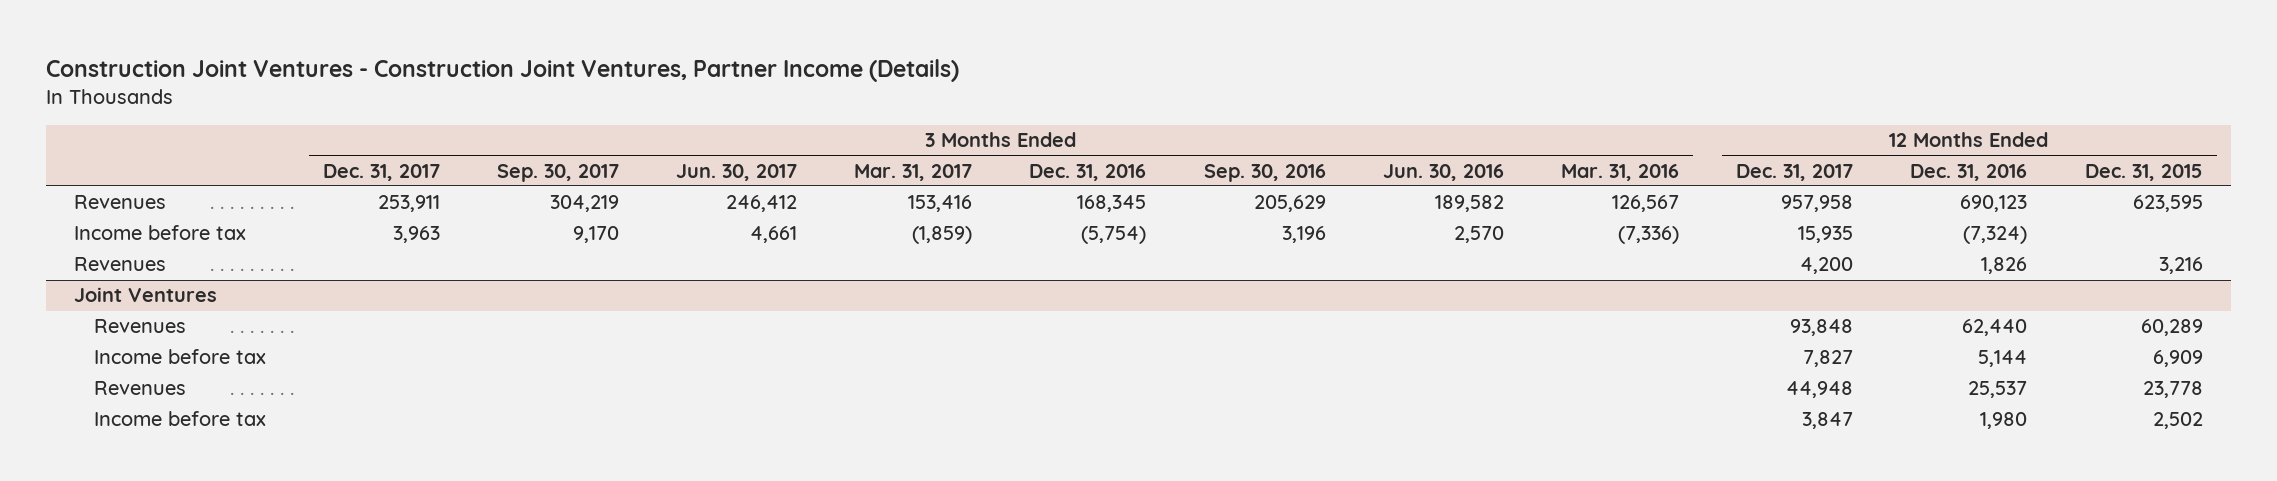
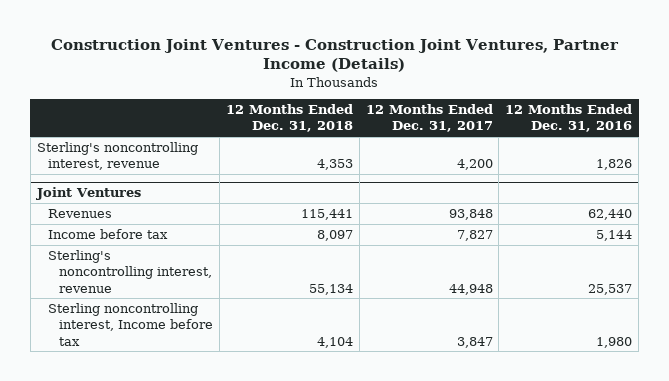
- | 3 Months Ended Dec. 31, 2017 | 3 Months Ended Sep. 30, 2017 | 3 Months Ended Jun. 30, 2017 | 3 Months Ended Mar. 31, 2017 | 3 Months Ended Dec. 31, 2016 | 3 Months Ended Sep. 30, 2016 | 3 Months Ended Jun. 30, 2016 | 3 Months Ended Mar. 31, 2016 | 12 Months Ended Dec. 31, 2017 | 12 Months Ended Dec. 31, 2016 | 12 Months Ended Dec. 31, 2015
+ | 12 Months Ended Dec. 31, 2018 | 12 Months Ended Dec. 31, 2017 | 12 Months Ended Dec. 31, 2016
- Revenues | 253,911 | 304,219 | 246,412 | 153,416 | 168,345 | 205,629 | 189,582 | 126,567 | 957,958 | 690,123 | 623,595
- Income before tax | 3,963 | 9,170 | 4,661 | (1,859) | (5,754) | 3,196 | 2,570 | (7,336) | 15,935 | (7,324) |
- Revenues | | | | | | | | | 4,200 | 1,826 | 3,216
+ Sterling's noncontrolling interest, revenue | 4,353 | 4,200 | 1,826
@ Joint Ventures
- Revenues | | | | | | | | | 44,948 | 25,537 | 23,778
- Income before tax | | | | | | | | | 3,847 | 1,980 | 2,502
+ Sterling's noncontrolling interest, revenue | 55,134 | 44,948 | 25,537
+ Sterling noncontrolling interest, Income before tax | 4,104 | 3,847 | 1,980

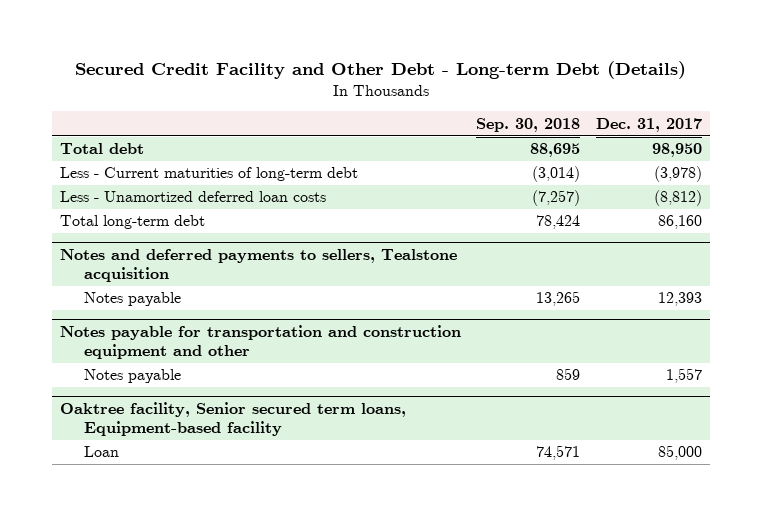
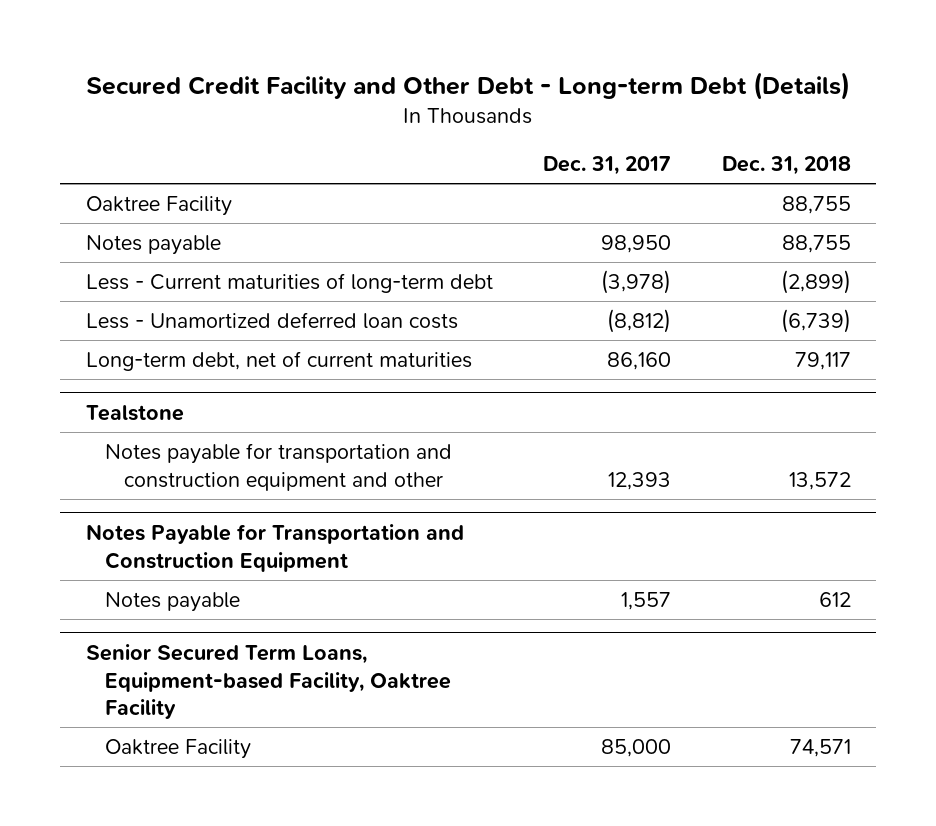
- | Sep. 30, 2018 | Dec. 31, 2017
+ | Dec. 31, 2017 | Dec. 31, 2018
- Total debt | 88,695 | 98,950
+ Oaktree Facility | | 88,755
+ Notes payable | 98,950 | 88,755
- Total long-term debt | 78,424 | 86,160
- Notes and deferred payments to sellers, Tealstone acquisition
- Notes payable | 13,265 | 12,393
- Notes payable for transportation and construction equipment and other
+ Long-term debt, net of current maturities | 86,160 | 79,117
+ Tealstone
+ Notes payable for transportation and construction equipment and other | 12,393 | 13,572
+ Notes Payable for Transportation and Construction Equipment
- Oaktree facility, Senior secured term loans, Equipment-based facility
- Loan | 74,571 | 85,000
+ Senior Secured Term Loans, Equipment-based Facility, Oaktree Facility
+ Oaktree Facility | 85,000 | 74,571

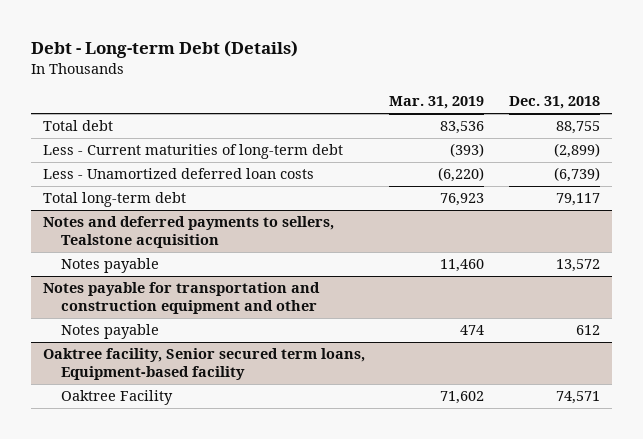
- Secured Credit Facility and Other Debt - Long-term Debt (Details)
+ Debt - Long-term Debt (Details)
- | Dec. 31, 2017 | Dec. 31, 2018
+ | Mar. 31, 2019 | Dec. 31, 2018
- Oaktree Facility | | 88,755
- Notes payable | 98,950 | 88,755
+ Total debt | 83,536 | 88,755
- Long-term debt, net of current maturities | 86,160 | 79,117
- Tealstone
- Notes payable for transportation and construction equipment and other | 12,393 | 13,572
- Notes Payable for Transportation and Construction Equipment
+ Total long-term debt | 76,923 | 79,117
+ Notes and deferred payments to sellers, Tealstone acquisition
+ Notes payable | 11,460 | 13,572
+ Notes payable for transportation and construction equipment and other
- Senior Secured Term Loans, Equipment-based Facility, Oaktree Facility
+ Oaktree facility, Senior secured term loans, Equipment-based facility

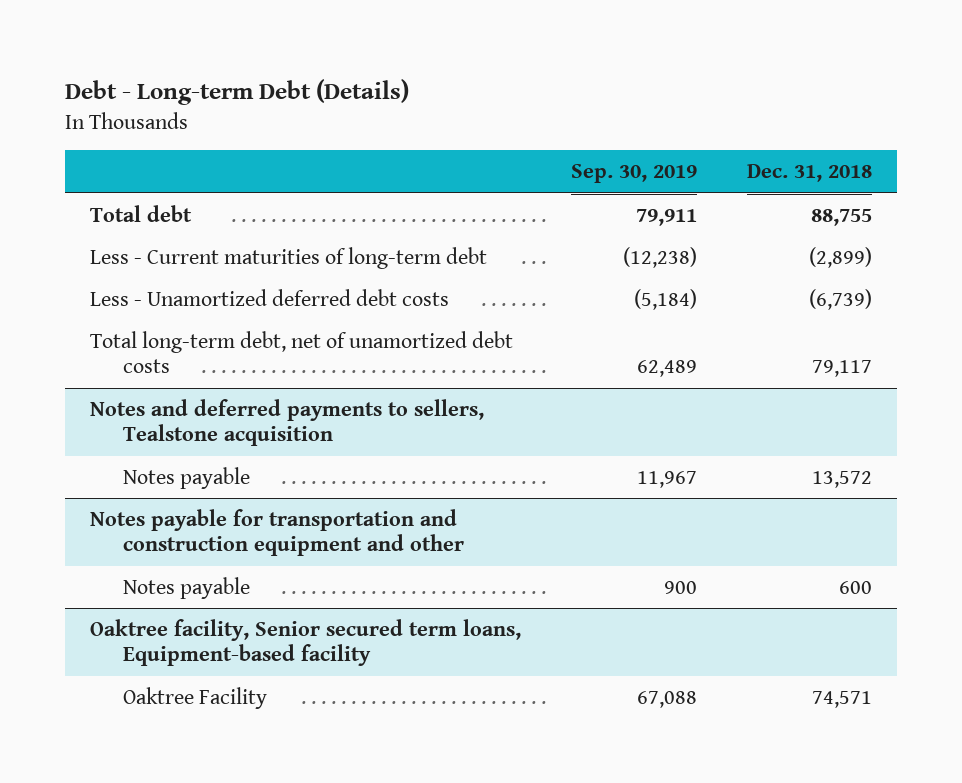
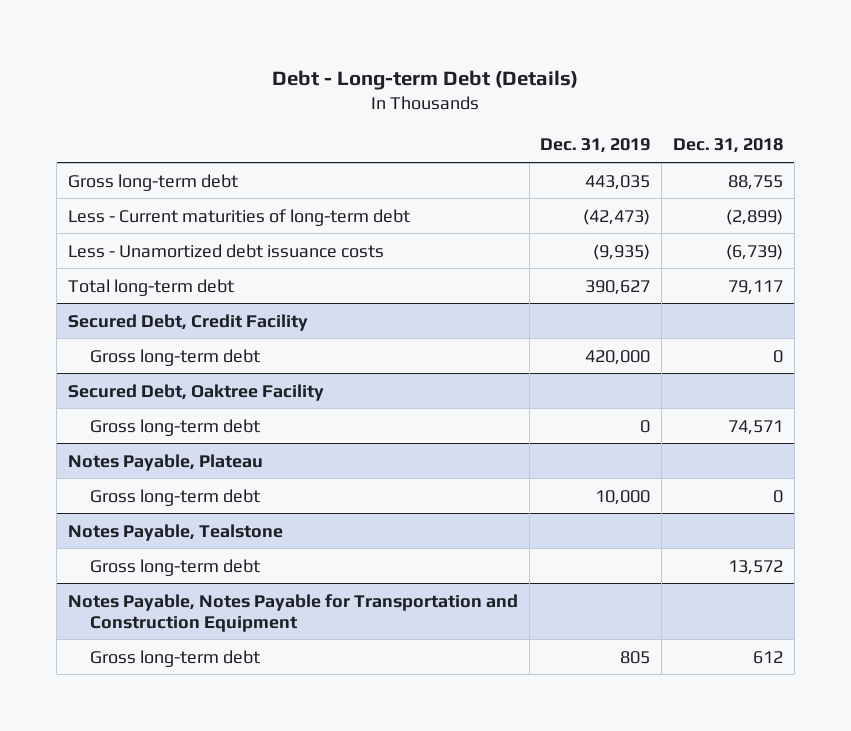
- | Sep. 30, 2019 | Dec. 31, 2018
+ | Dec. 31, 2019 | Dec. 31, 2018
- Total debt | 79,911 | 88,755
+ Gross long-term debt | 443,035 | 88,755
- Less - Unamortized deferred debt costs | (5,184) | (6,739)
- Total long-term debt, net of unamortized debt costs | 62,489 | 79,117
- Notes and deferred payments to sellers, Tealstone acquisition
- Notes payable | 11,967 | 13,572
- Notes payable for transportation and construction equipment and other
- Notes payable | 900 | 600
- Oaktree facility, Senior secured term loans, Equipment-based facility
- Oaktree Facility | 67,088 | 74,571
+ Less - Unamortized debt issuance costs | (9,935) | (6,739)
+ Total long-term debt | 390,627 | 79,117
+ Secured Debt, Credit Facility
+ Gross long-term debt | 420,000 | 0
+ Secured Debt, Oaktree Facility
+ Gross long-term debt | 0 | 74,571
+ Notes Payable, Plateau
+ Gross long-term debt | 10,000 | 0
+ Notes Payable, Tealstone
+ Gross long-term debt | | 13,572
+ Notes Payable, Notes Payable for Transportation and Construction Equipment
+ Gross long-term debt | 805 | 612

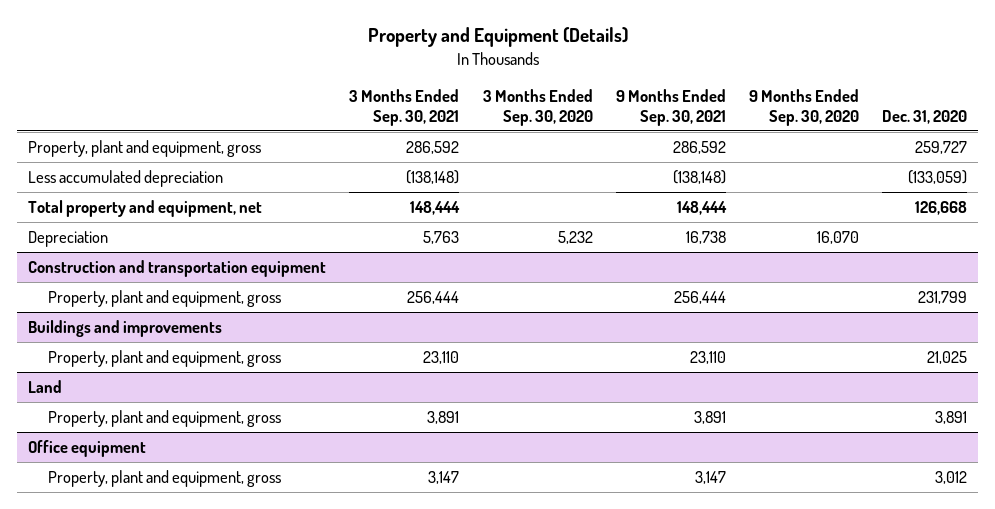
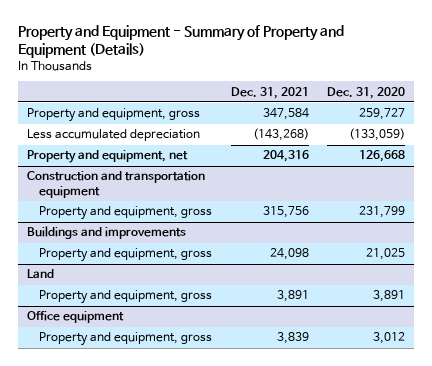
- Property and Equipment (Details)
+ Property and Equipment - Summary of Property and Equipment (Details)
- | 3 Months Ended Sep. 30, 2021 | 3 Months Ended Sep. 30, 2020 | 9 Months Ended Sep. 30, 2021 | 9 Months Ended Sep. 30, 2020 | Dec. 31, 2020
+ | Dec. 31, 2021 | Dec. 31, 2020
- Property, plant and equipment, gross | 286,592 | | 286,592 | | 259,727
+ Property and equipment, gross | 347,584 | 259,727
- Total property and equipment, net | 148,444 | | 148,444 | | 126,668
- Depreciation | 5,763 | 5,232 | 16,738 | 16,070 |
+ Property and equipment, net | 204,316 | 126,668
@ Construction and transportation equipment
- Property, plant and equipment, gross | 256,444 | | 256,444 | | 231,799
+ Property and equipment, gross | 315,756 | 231,799
@ Buildings and improvements
- Property, plant and equipment, gross | 23,110 | | 23,110 | | 21,025
+ Property and equipment, gross | 24,098 | 21,025
@ Land
- Property, plant and equipment, gross | 3,891 | | 3,891 | | 3,891
+ Property and equipment, gross | 3,891 | 3,891
@ Office equipment
- Property, plant and equipment, gross | 3,147 | | 3,147 | | 3,012
+ Property and equipment, gross | 3,839 | 3,012

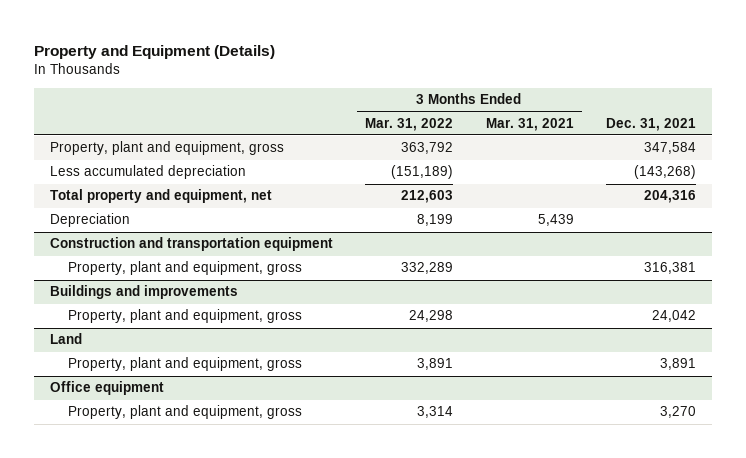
- Property and Equipment - Summary of Property and Equipment (Details)
+ Property and Equipment (Details)
- | Dec. 31, 2021 | Dec. 31, 2020
+ | 3 Months Ended Mar. 31, 2022 | 3 Months Ended Mar. 31, 2021 | Dec. 31, 2021
- Property and equipment, gross | 347,584 | 259,727
+ Property, plant and equipment, gross | 363,792 | | 347,584
- Property and equipment, net | 204,316 | 126,668
+ Total property and equipment, net | 212,603 | | 204,316
+ Depreciation | 8,199 | 5,439 |
@ Construction and transportation equipment
- Property and equipment, gross | 315,756 | 231,799
+ Property, plant and equipment, gross | 332,289 | | 316,381
@ Buildings and improvements
- Property and equipment, gross | 24,098 | 21,025
+ Property, plant and equipment, gross | 24,298 | | 24,042
@ Land
- Property and equipment, gross | 3,891 | 3,891
+ Property, plant and equipment, gross | 3,891 | | 3,891
@ Office equipment
- Property and equipment, gross | 3,839 | 3,012
+ Property, plant and equipment, gross | 3,314 | | 3,270

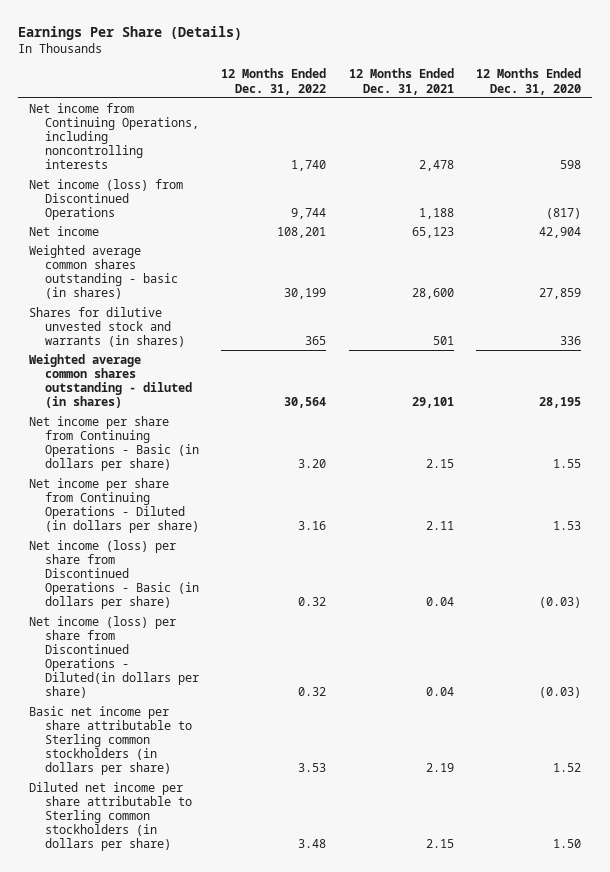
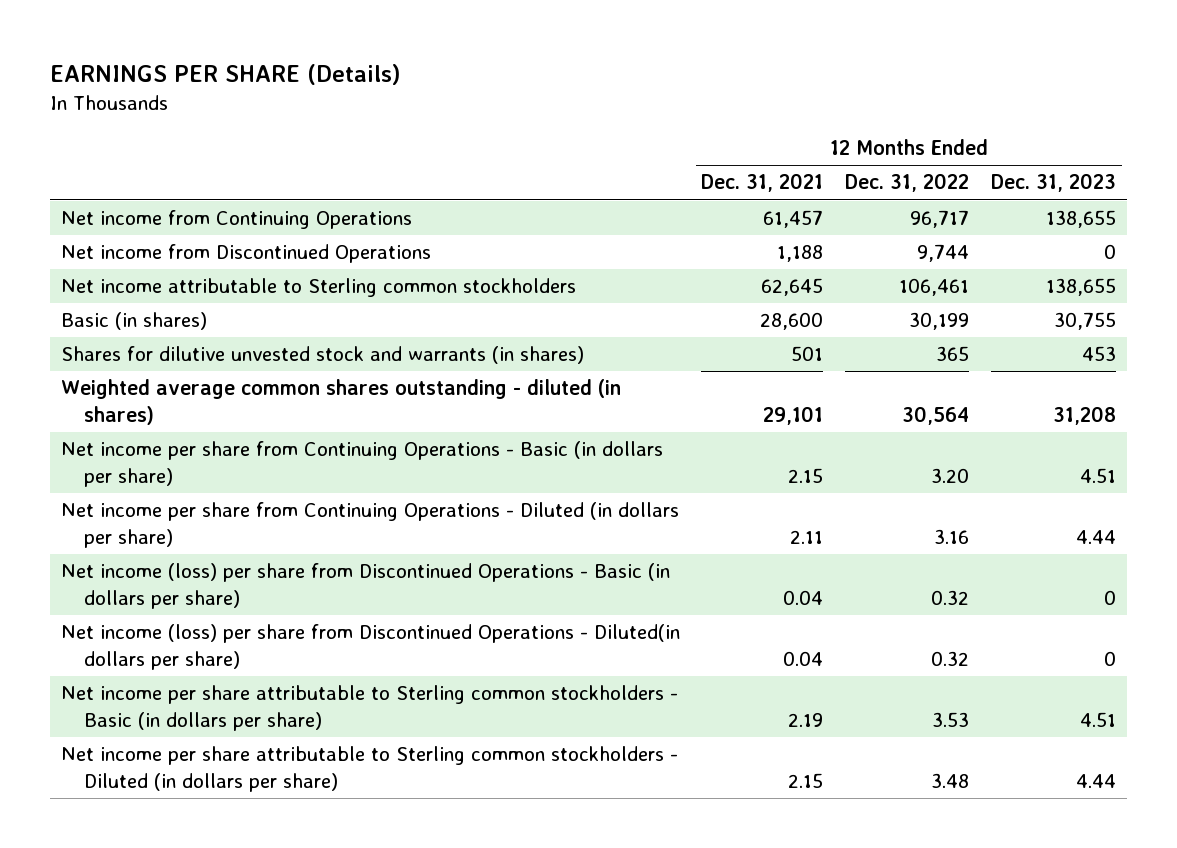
- Earnings Per Share (Details)
+ EARNINGS PER SHARE (Details)
- | 12 Months Ended Dec. 31, 2022 | 12 Months Ended Dec. 31, 2021 | 12 Months Ended Dec. 31, 2020
+ | 12 Months Ended Dec. 31, 2021 | 12 Months Ended Dec. 31, 2022 | 12 Months Ended Dec. 31, 2023
- Net income from Continuing Operations, including noncontrolling interests | 1,740 | 2,478 | 598
- Net income (loss) from Discontinued Operations | 9,744 | 1,188 | (817)
- Net income | 108,201 | 65,123 | 42,904
- Weighted average common shares outstanding - basic (in shares) | 30,199 | 28,600 | 27,859
+ Net income from Continuing Operations | 61,457 | 96,717 | 138,655
+ Net income from Discontinued Operations | 1,188 | 9,744 | 0
+ Net income attributable to Sterling common stockholders | 62,645 | 106,461 | 138,655
+ Basic (in shares) | 28,600 | 30,199 | 30,755
- Basic net income per share attributable to Sterling common stockholders (in dollars per share) | 3.53 | 2.19 | 1.52
- Diluted net income per share attributable to Sterling common stockholders (in dollars per share) | 3.48 | 2.15 | 1.50
+ Net income per share attributable to Sterling common stockholders - Basic (in dollars per share) | 2.19 | 3.53 | 4.51
+ Net income per share attributable to Sterling common stockholders - Diluted (in dollars per share) | 2.15 | 3.48 | 4.44

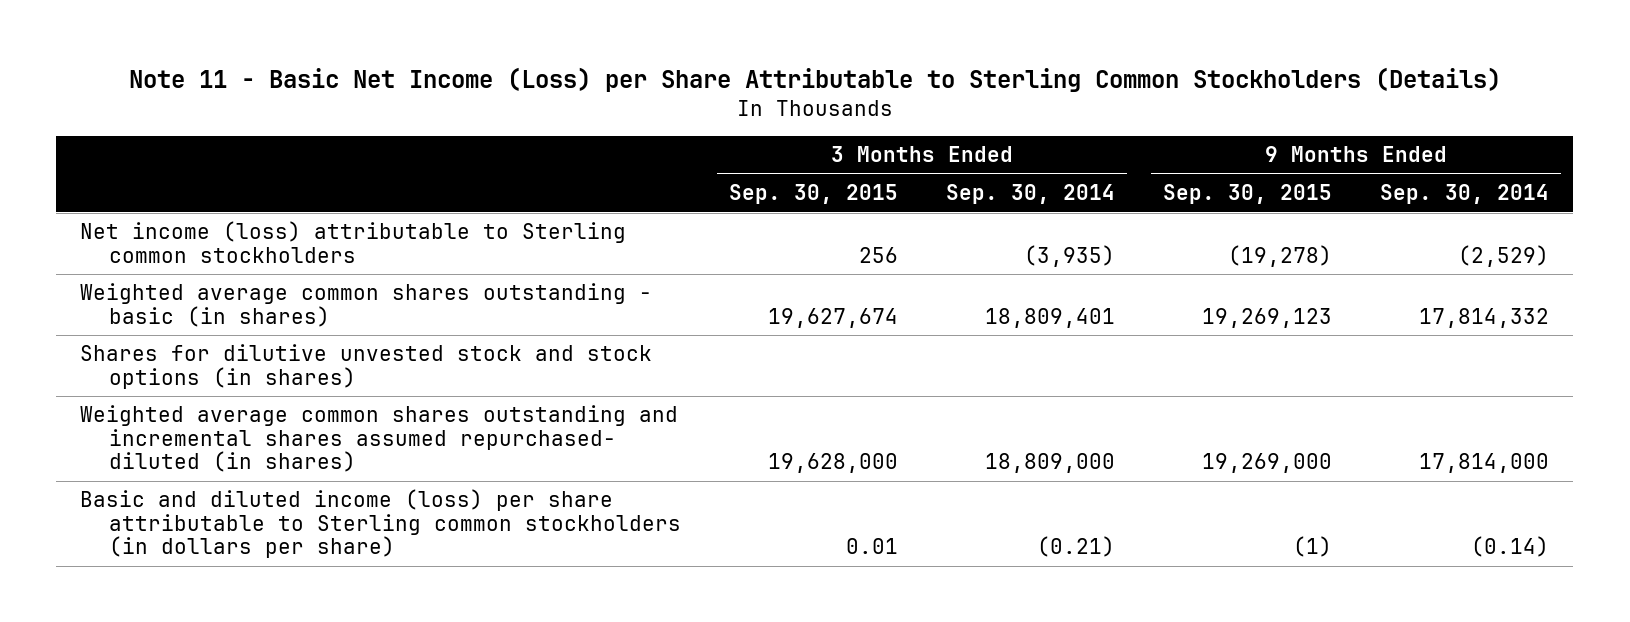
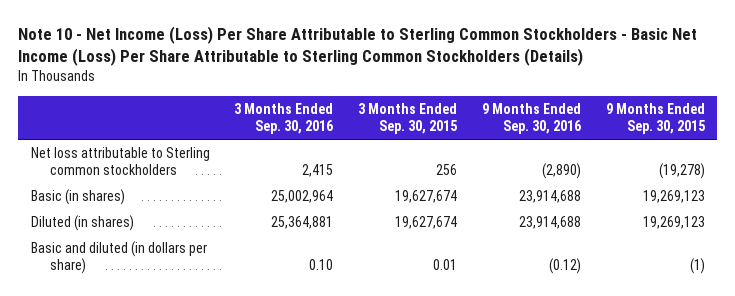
- Note 11 - Basic Net Income (Loss) per Share Attributable to Sterling Common Stockholders (Details)
+ Note 10 - Net Income (Loss) Per Share Attributable to Sterling Common Stockholders - Basic Net Income (Loss) Per Share Attributable to Sterling Common Stockholders (Details)
- | 3 Months Ended Sep. 30, 2015 | 3 Months Ended Sep. 30, 2014 | 9 Months Ended Sep. 30, 2015 | 9 Months Ended Sep. 30, 2014
+ | 3 Months Ended Sep. 30, 2016 | 3 Months Ended Sep. 30, 2015 | 9 Months Ended Sep. 30, 2016 | 9 Months Ended Sep. 30, 2015
- Net income (loss) attributable to Sterling common stockholders | 256 | (3,935) | (19,278) | (2,529)
- Weighted average common shares outstanding - basic (in shares) | 19,627,674 | 18,809,401 | 19,269,123 | 17,814,332
- Shares for dilutive unvested stock and stock options (in shares)
- Weighted average common shares outstanding and incremental shares assumed repurchased- diluted (in shares) | 19,628,000 | 18,809,000 | 19,269,000 | 17,814,000
- Basic and diluted income (loss) per share attributable to Sterling common stockholders (in dollars per share) | 0.01 | (0.21) | (1) | (0.14)
+ Net loss attributable to Sterling common stockholders | 2,415 | 256 | (2,890) | (19,278)
+ Basic (in shares) | 25,002,964 | 19,627,674 | 23,914,688 | 19,269,123
+ Diluted (in shares) | 25,364,881 | 19,627,674 | 23,914,688 | 19,269,123
+ Basic and diluted (in dollars per share) | 0.10 | 0.01 | (0.12) | (1)

